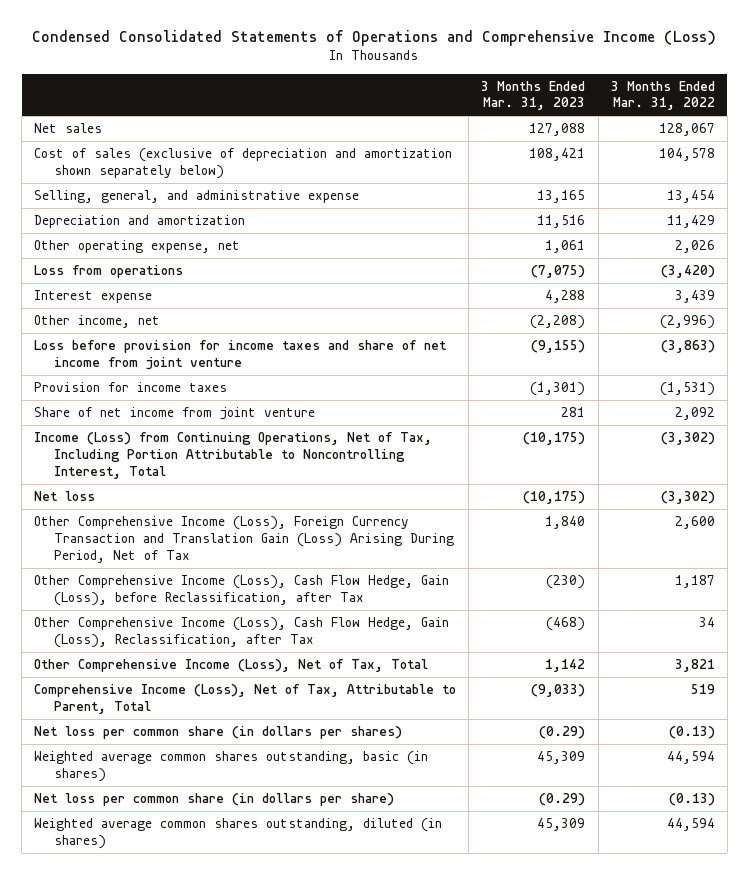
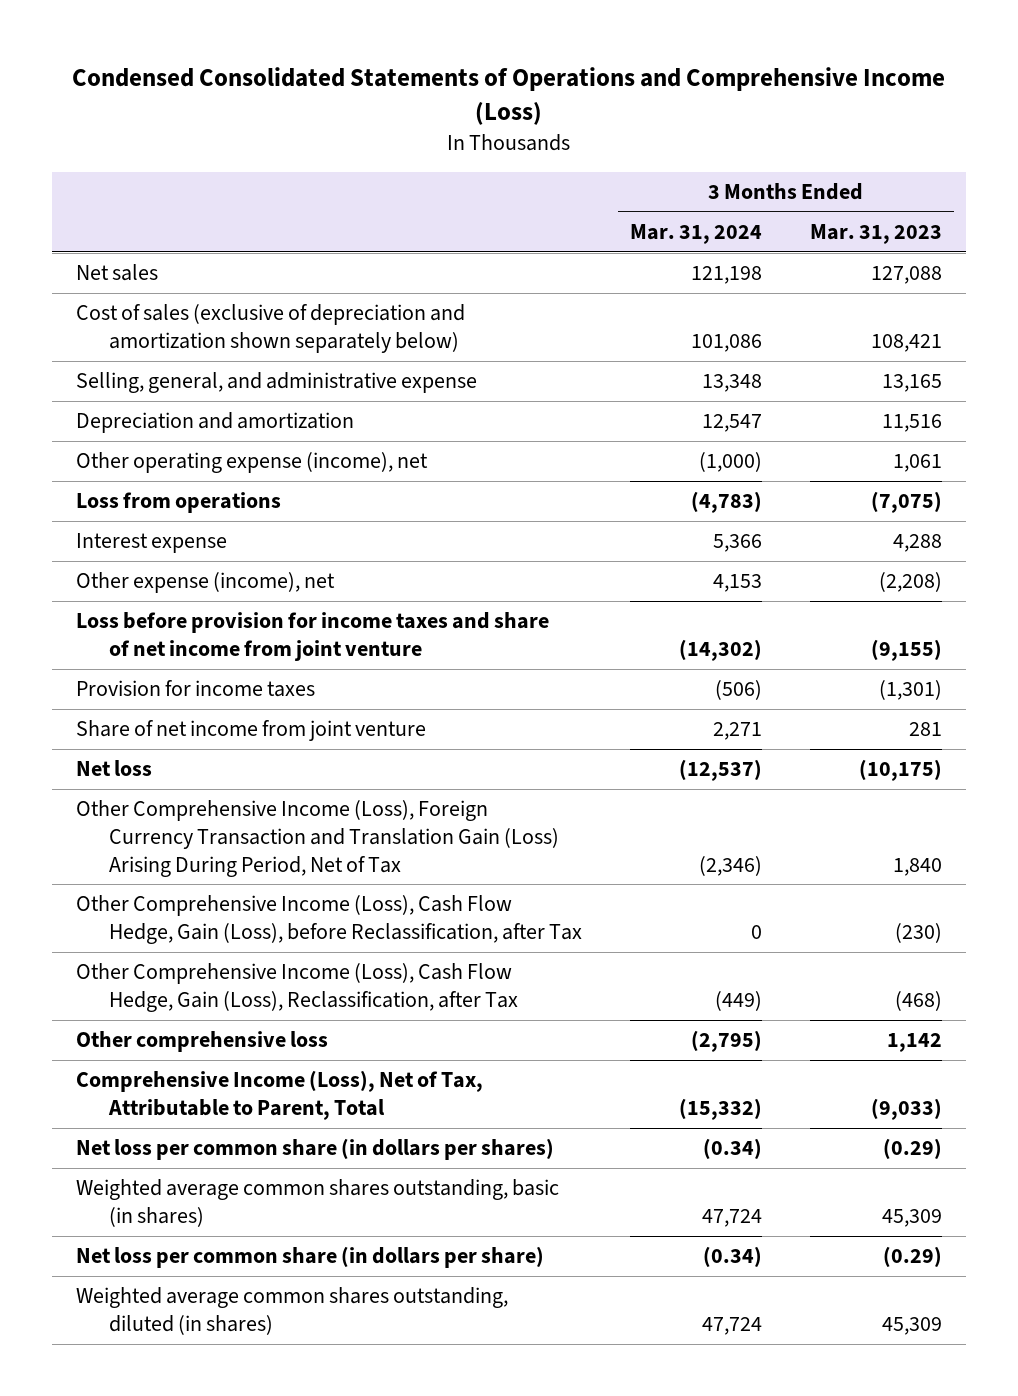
- | 3 Months Ended Mar. 31, 2023 | 3 Months Ended Mar. 31, 2022
+ | 3 Months Ended Mar. 31, 2024 | 3 Months Ended Mar. 31, 2023
- Other operating expense, net | 1,061 | 2,026
+ Other operating expense (income), net | (1,000) | 1,061
- Other income, net | (2,208) | (2,996)
+ Other expense (income), net | 4,153 | (2,208)
- Income (Loss) from Continuing Operations, Net of Tax, Including Portion Attributable to Noncontrolling Interest, Total | (10,175) | (3,302)
- Other Comprehensive Income (Loss), Net of Tax, Total | 1,142 | 3,821
+ Other comprehensive loss | (2,795) | 1,142

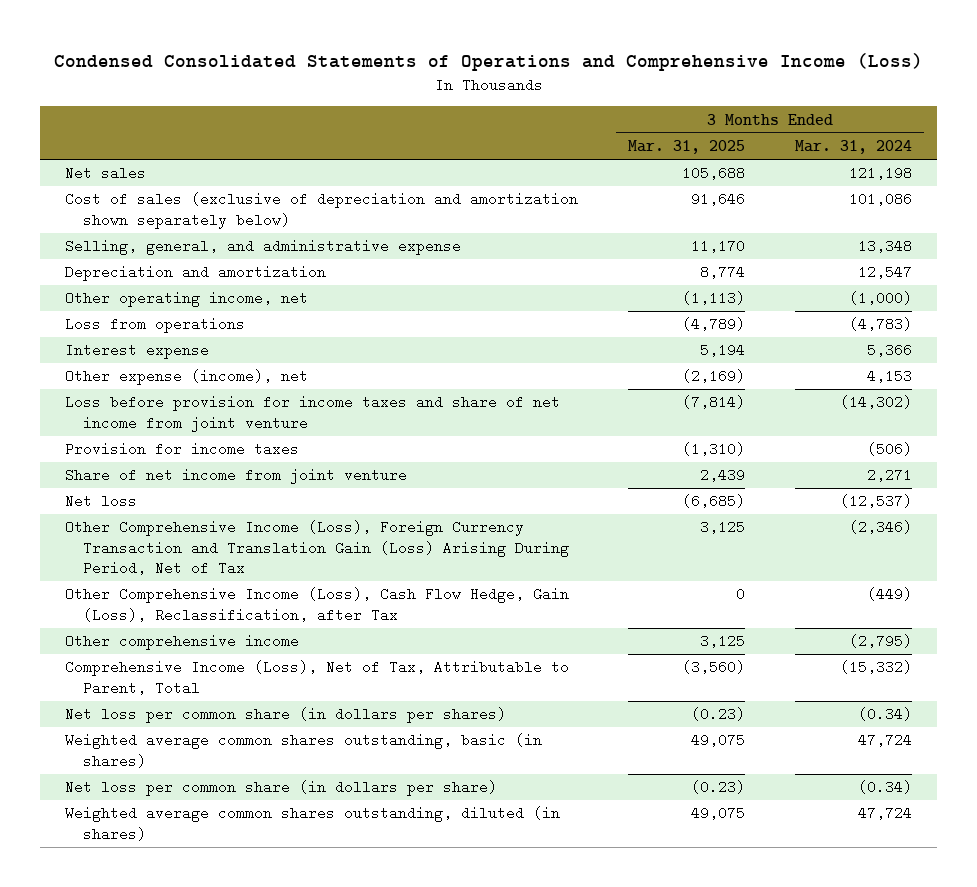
- | 3 Months Ended Mar. 31, 2024 | 3 Months Ended Mar. 31, 2023
+ | 3 Months Ended Mar. 31, 2025 | 3 Months Ended Mar. 31, 2024
- Other operating expense (income), net | (1,000) | 1,061
+ Other operating income, net | (1,113) | (1,000)
- Other Comprehensive Income (Loss), Cash Flow Hedge, Gain (Loss), before Reclassification, after Tax | 0 | (230)
- Other comprehensive loss | (2,795) | 1,142
+ Other comprehensive income | 3,125 | (2,795)

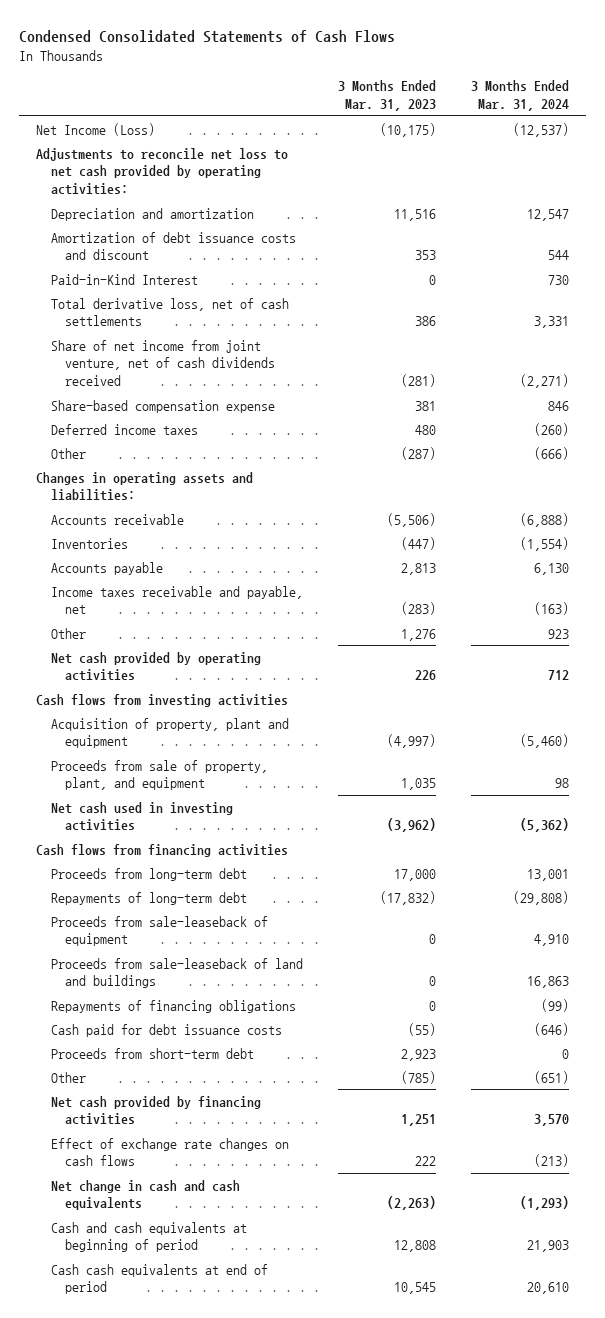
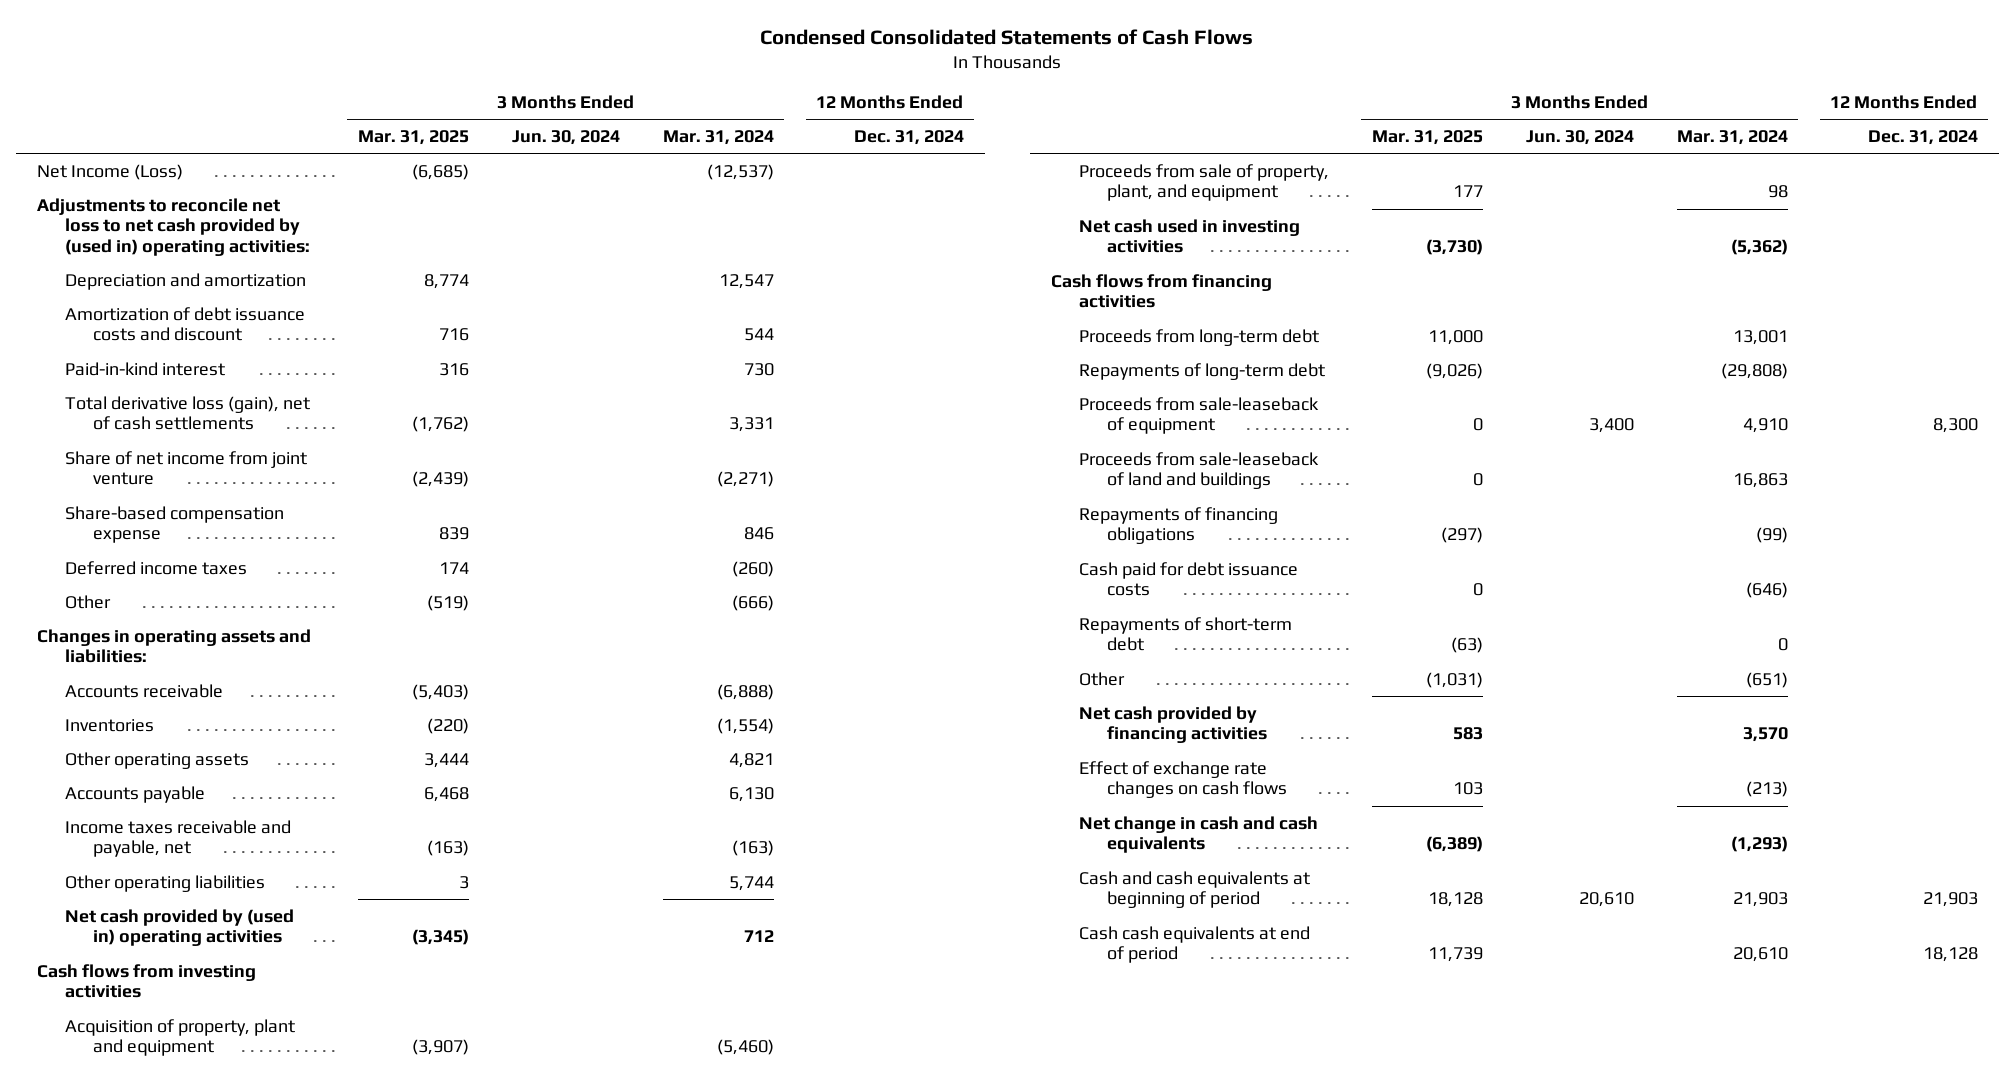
- | 3 Months Ended Mar. 31, 2023 | 3 Months Ended Mar. 31, 2024
+ | 3 Months Ended Mar. 31, 2025 | 3 Months Ended Jun. 30, 2024 | 3 Months Ended Mar. 31, 2024 | 12 Months Ended Dec. 31, 2024
- Adjustments to reconcile net loss to net cash provided by operating activities:
+ Adjustments to reconcile net loss to net cash provided by (used in) operating activities:
- Paid-in-Kind Interest | 0 | 730
- Total derivative loss, net of cash settlements | 386 | 3,331
- Share of net income from joint venture, net of cash dividends received | (281) | (2,271)
+ Paid-in-kind interest | 316 | | 730 |
+ Total derivative loss (gain), net of cash settlements | (1,762) | | 3,331 |
+ Share of net income from joint venture | (2,439) | | (2,271) |
+ Other operating assets | 3,444 | | 4,821 |
- Other | 1,276 | 923
- Net cash provided by operating activities | 226 | 712
+ Other operating liabilities | 3 | | 5,744 |
+ Net cash provided by (used in) operating activities | (3,345) | | 712 |
- Proceeds from short-term debt | 2,923 | 0
+ Repayments of short-term debt | (63) | | 0 |

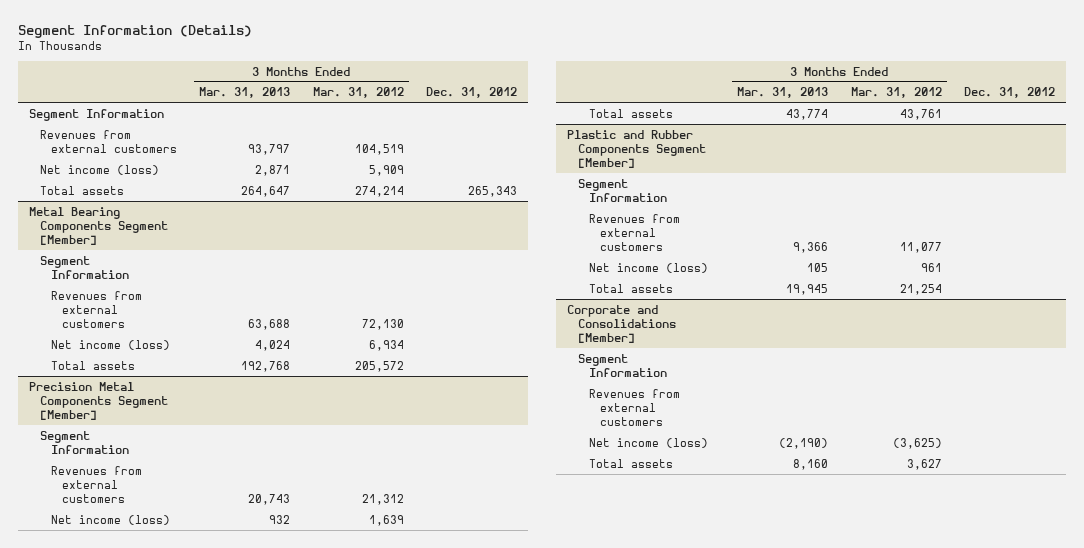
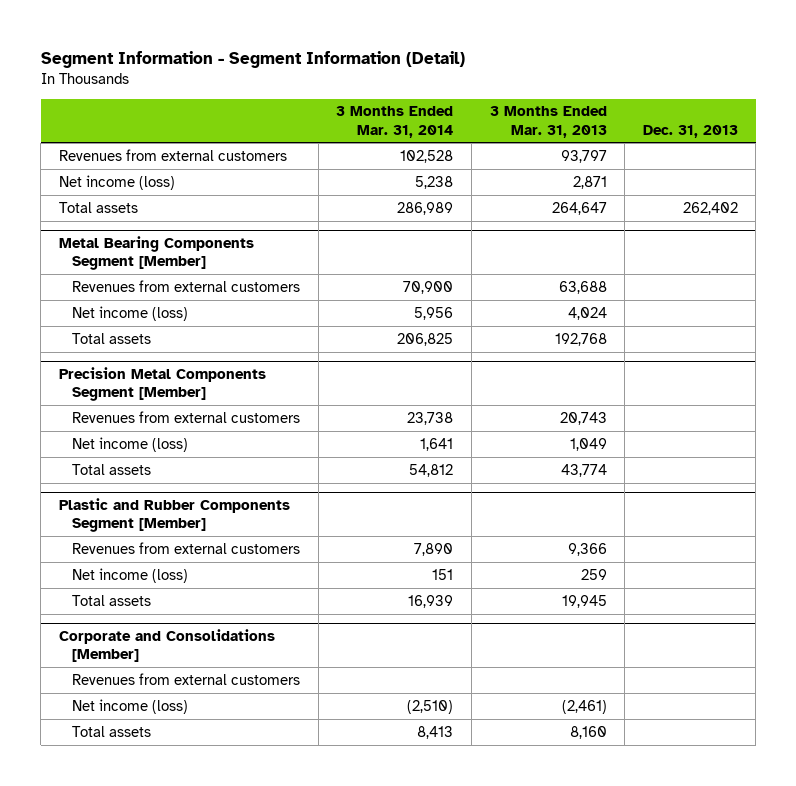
- Segment Information (Details)
+ Segment Information - Segment Information (Detail)
- | 3 Months Ended Mar. 31, 2013 | 3 Months Ended Mar. 31, 2012 | Dec. 31, 2012
+ | 3 Months Ended Mar. 31, 2014 | 3 Months Ended Mar. 31, 2013 | Dec. 31, 2013
- Segment Information
@ Metal Bearing Components Segment [Member]
- Segment Information
@ Precision Metal Components Segment [Member]
- Segment Information
- Net income (loss) | 932 | 1,639 |
+ Net income (loss) | 1,641 | 1,049 |
@ Plastic and Rubber Components Segment [Member]
- Segment Information
- Net income (loss) | 105 | 961 |
+ Net income (loss) | 151 | 259 |
@ Corporate and Consolidations [Member]
- Segment Information
- Net income (loss) | (2,190) | (3,625) |
+ Net income (loss) | (2,510) | (2,461) |

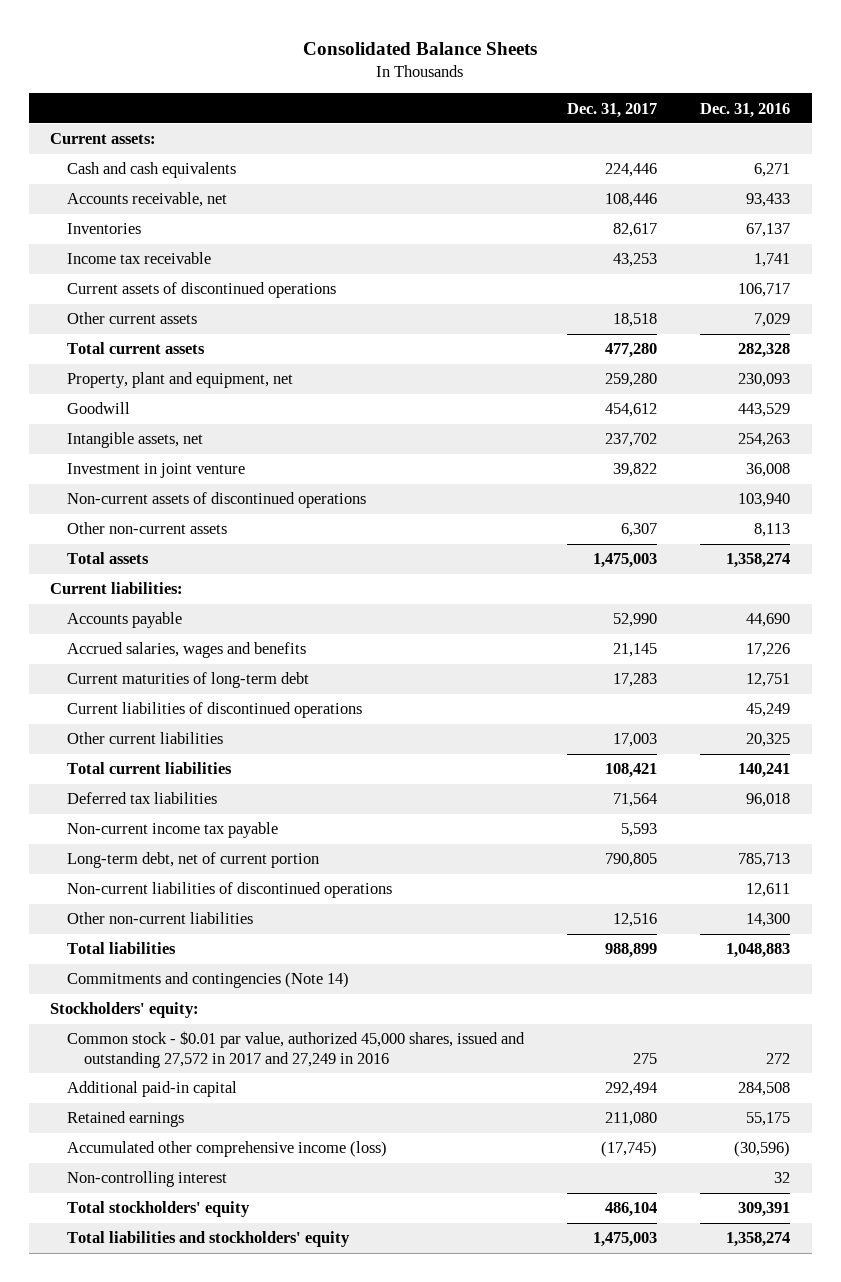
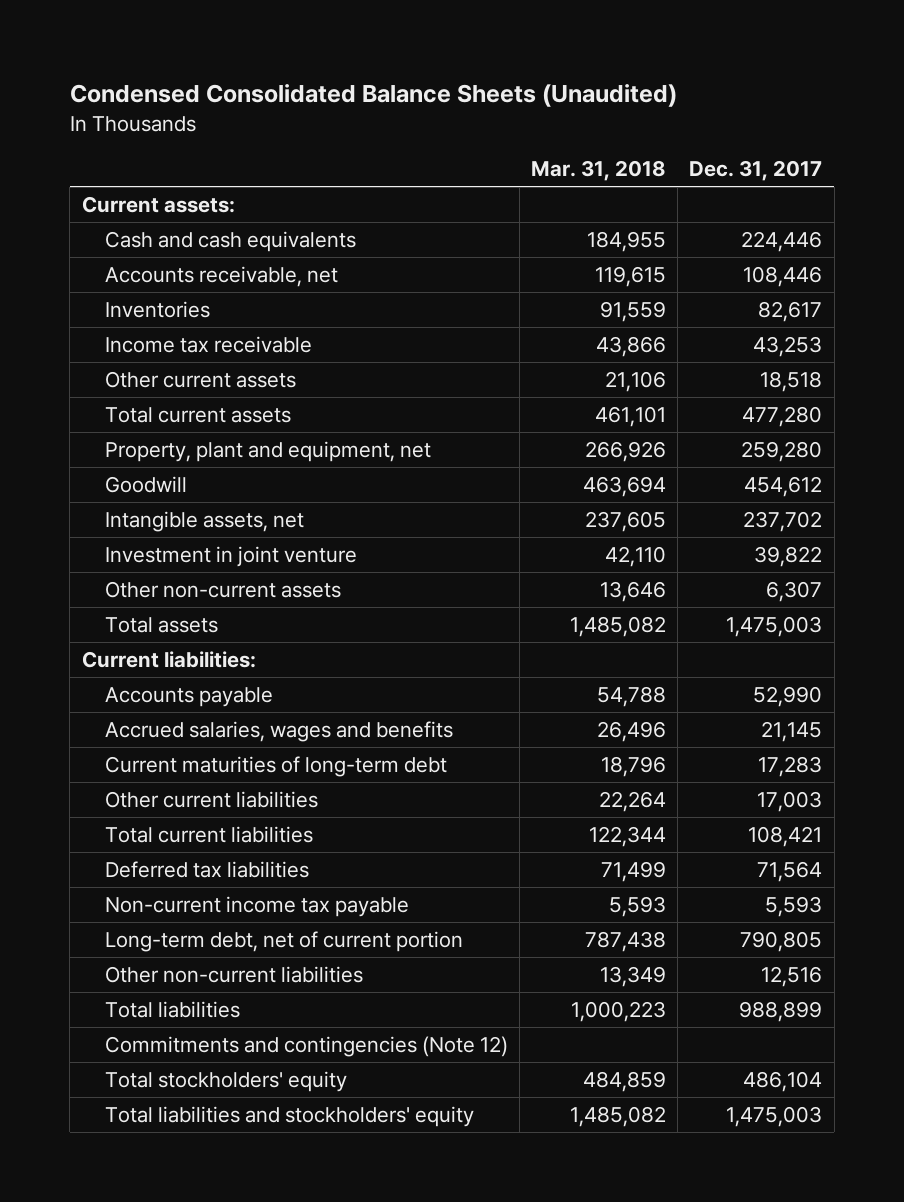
- Consolidated Balance Sheets
+ Condensed Consolidated Balance Sheets (Unaudited)
- | Dec. 31, 2017 | Dec. 31, 2016
+ | Mar. 31, 2018 | Dec. 31, 2017
- Current assets of discontinued operations | | 106,717
- Non-current assets of discontinued operations | | 103,940
- Current liabilities of discontinued operations | | 45,249
- Non-current liabilities of discontinued operations | | 12,611
- Commitments and contingencies (Note 14)
- Stockholders' equity:
- Common stock - $0.01 par value, authorized 45,000 shares, issued and outstanding 27,572 in 2017 and 27,249 in 2016 | 275 | 272
- Additional paid-in capital | 292,494 | 284,508
- Retained earnings | 211,080 | 55,175
- Accumulated other comprehensive income (loss) | (17,745) | (30,596)
- Non-controlling interest | | 32
+ Commitments and contingencies (Note 12)

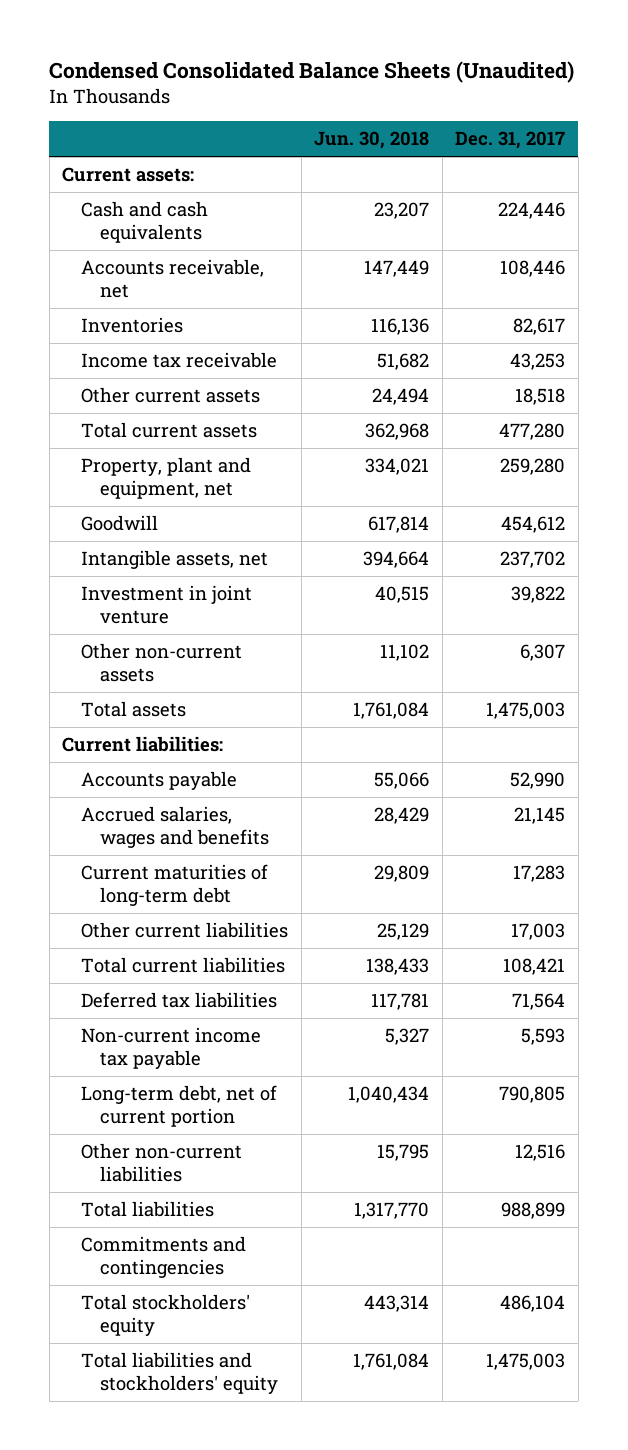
- | Mar. 31, 2018 | Dec. 31, 2017
+ | Jun. 30, 2018 | Dec. 31, 2017
- Commitments and contingencies (Note 12)
+ Commitments and contingencies

